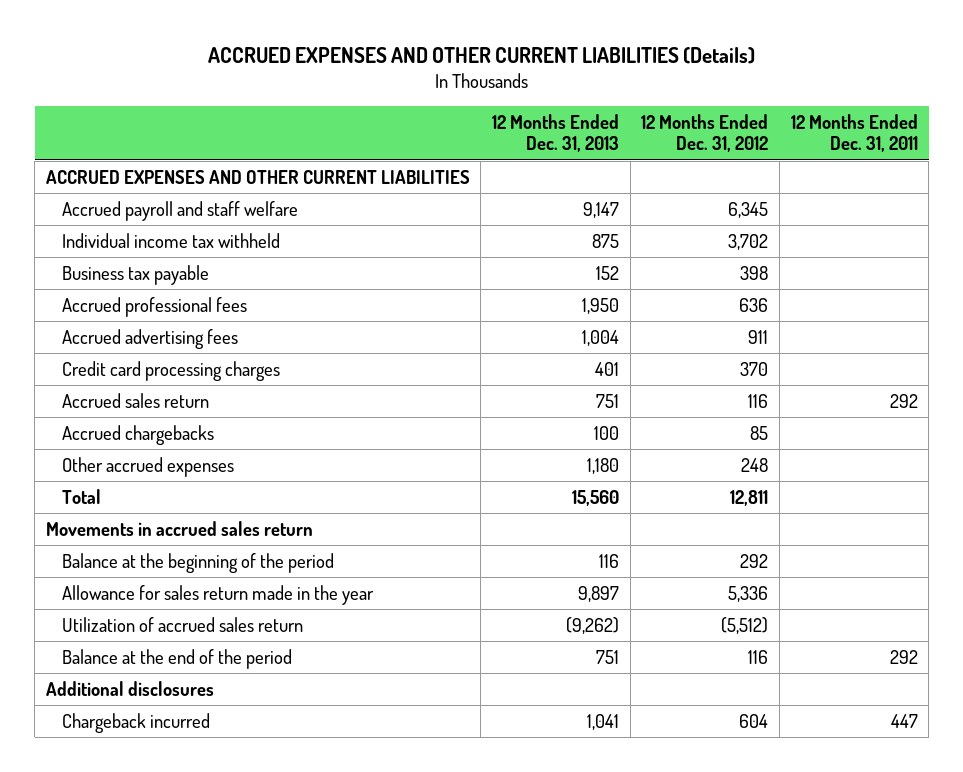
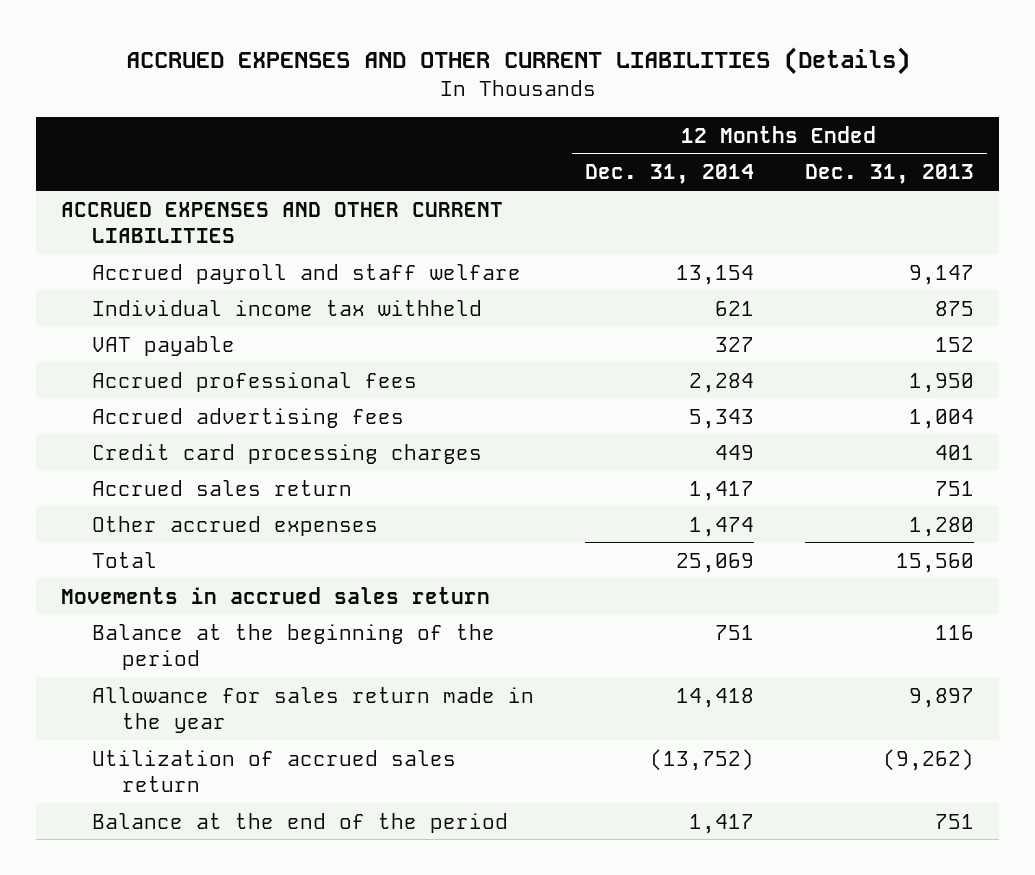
- | 12 Months Ended Dec. 31, 2013 | 12 Months Ended Dec. 31, 2012 | 12 Months Ended Dec. 31, 2011
+ | 12 Months Ended Dec. 31, 2014 | 12 Months Ended Dec. 31, 2013
- Business tax payable | 152 | 398 |
+ VAT payable | 327 | 152
- Accrued chargebacks | 100 | 85 |
- Other accrued expenses | 1,180 | 248 |
+ Other accrued expenses | 1,474 | 1,280
- Additional disclosures
- Chargeback incurred | 1,041 | 604 | 447

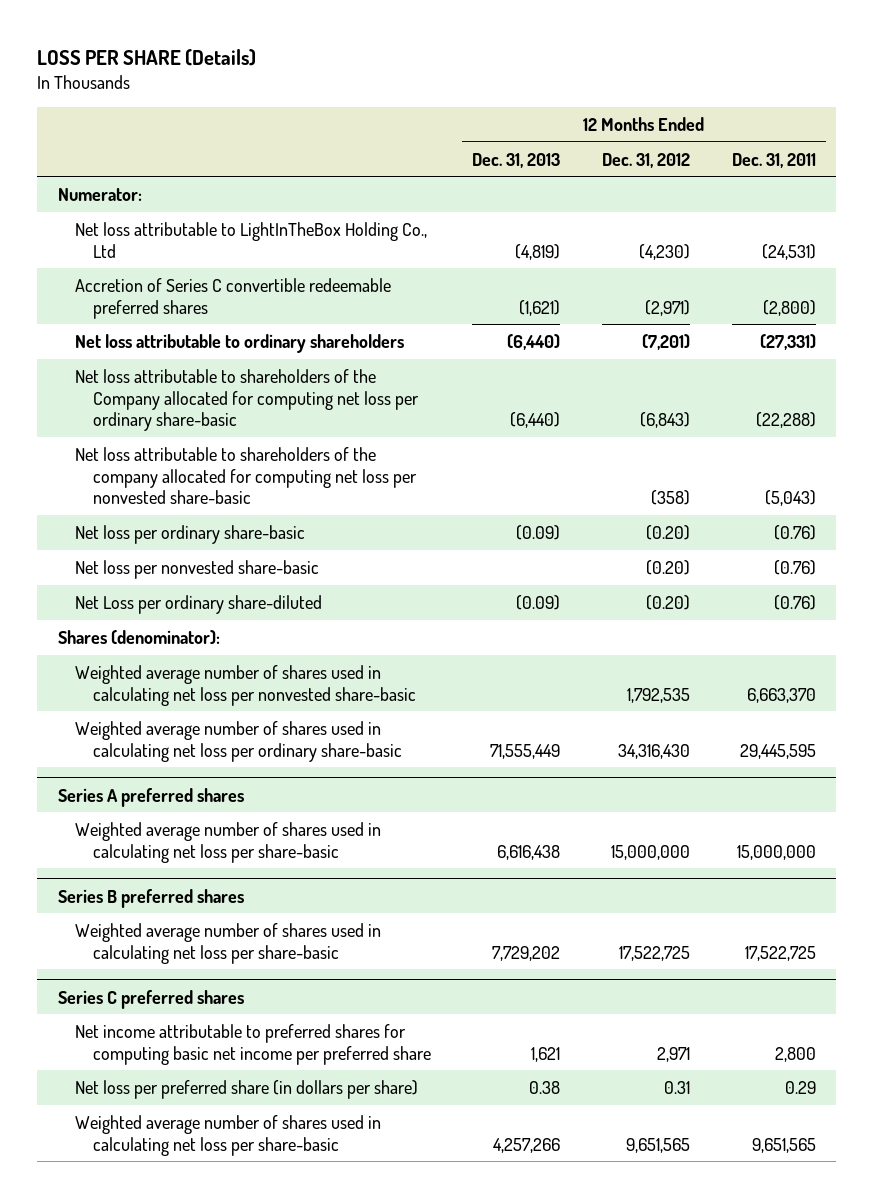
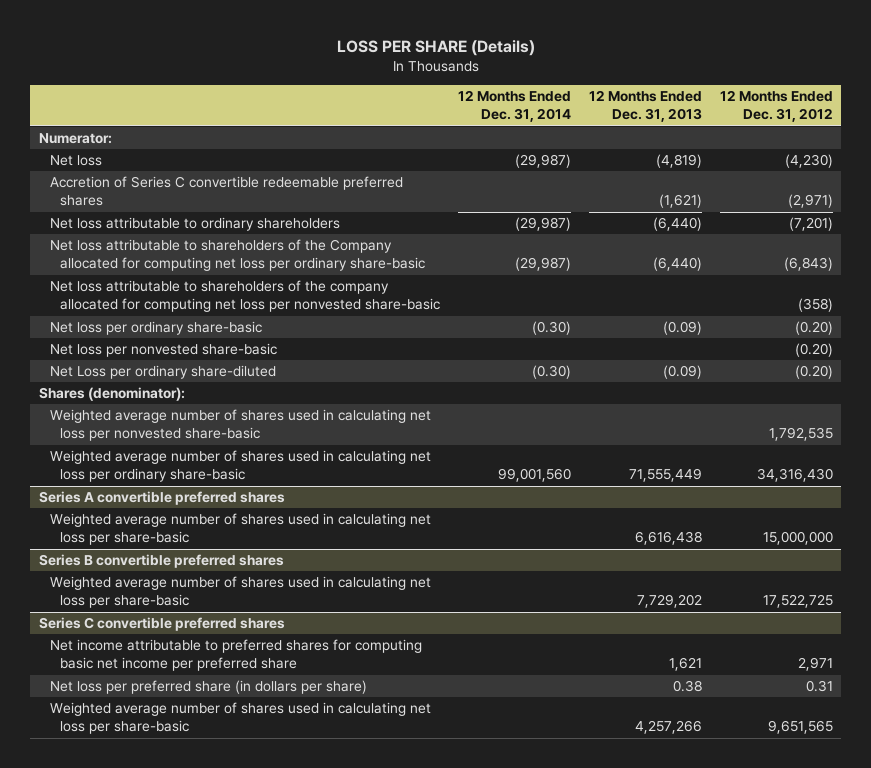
- | 12 Months Ended Dec. 31, 2013 | 12 Months Ended Dec. 31, 2012 | 12 Months Ended Dec. 31, 2011
+ | 12 Months Ended Dec. 31, 2014 | 12 Months Ended Dec. 31, 2013 | 12 Months Ended Dec. 31, 2012
- Net loss attributable to LightInTheBox Holding Co., Ltd | (4,819) | (4,230) | (24,531)
+ Net loss | (29,987) | (4,819) | (4,230)
- Series A preferred shares
+ Series A convertible preferred shares
- Series B preferred shares
+ Series B convertible preferred shares
- Series C preferred shares
+ Series C convertible preferred shares

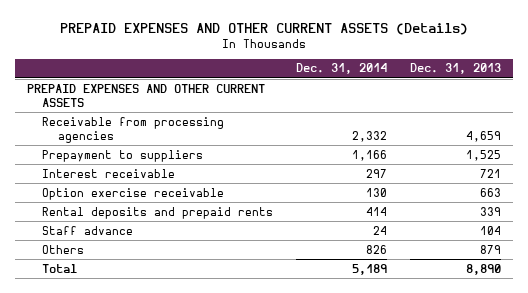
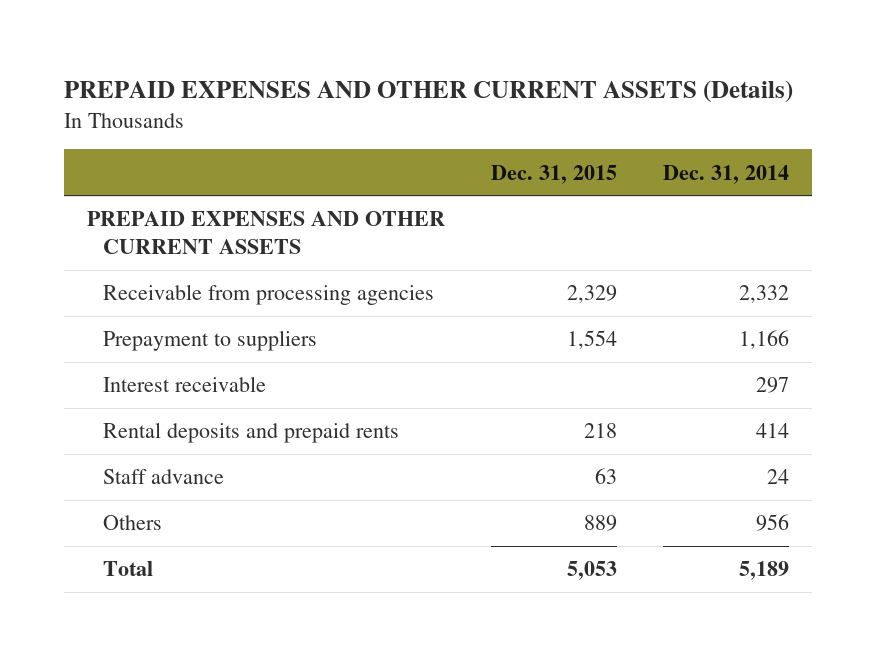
- | Dec. 31, 2014 | Dec. 31, 2013
+ | Dec. 31, 2015 | Dec. 31, 2014
- Option exercise receivable | 130 | 663
- Others | 826 | 879
+ Others | 889 | 956

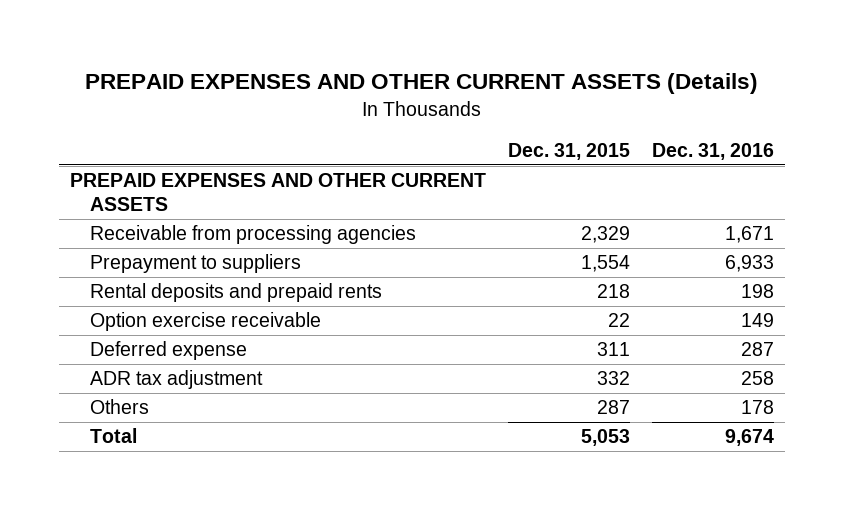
- | Dec. 31, 2015 | Dec. 31, 2014
+ | Dec. 31, 2015 | Dec. 31, 2016
- Interest receivable | | 297
- Staff advance | 63 | 24
- Others | 889 | 956
+ Option exercise receivable | 22 | 149
+ Deferred expense | 311 | 287
+ ADR tax adjustment | 332 | 258
+ Others | 287 | 178

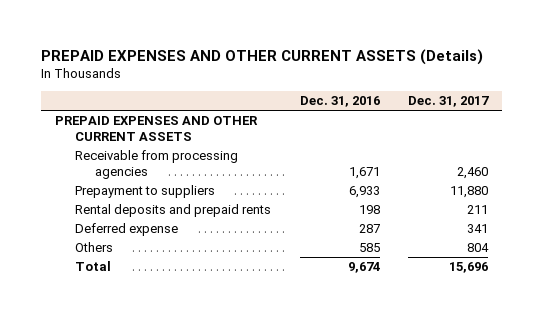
- | Dec. 31, 2015 | Dec. 31, 2016
+ | Dec. 31, 2016 | Dec. 31, 2017
- Option exercise receivable | 22 | 149
- ADR tax adjustment | 332 | 258
- Others | 287 | 178
+ Others | 585 | 804

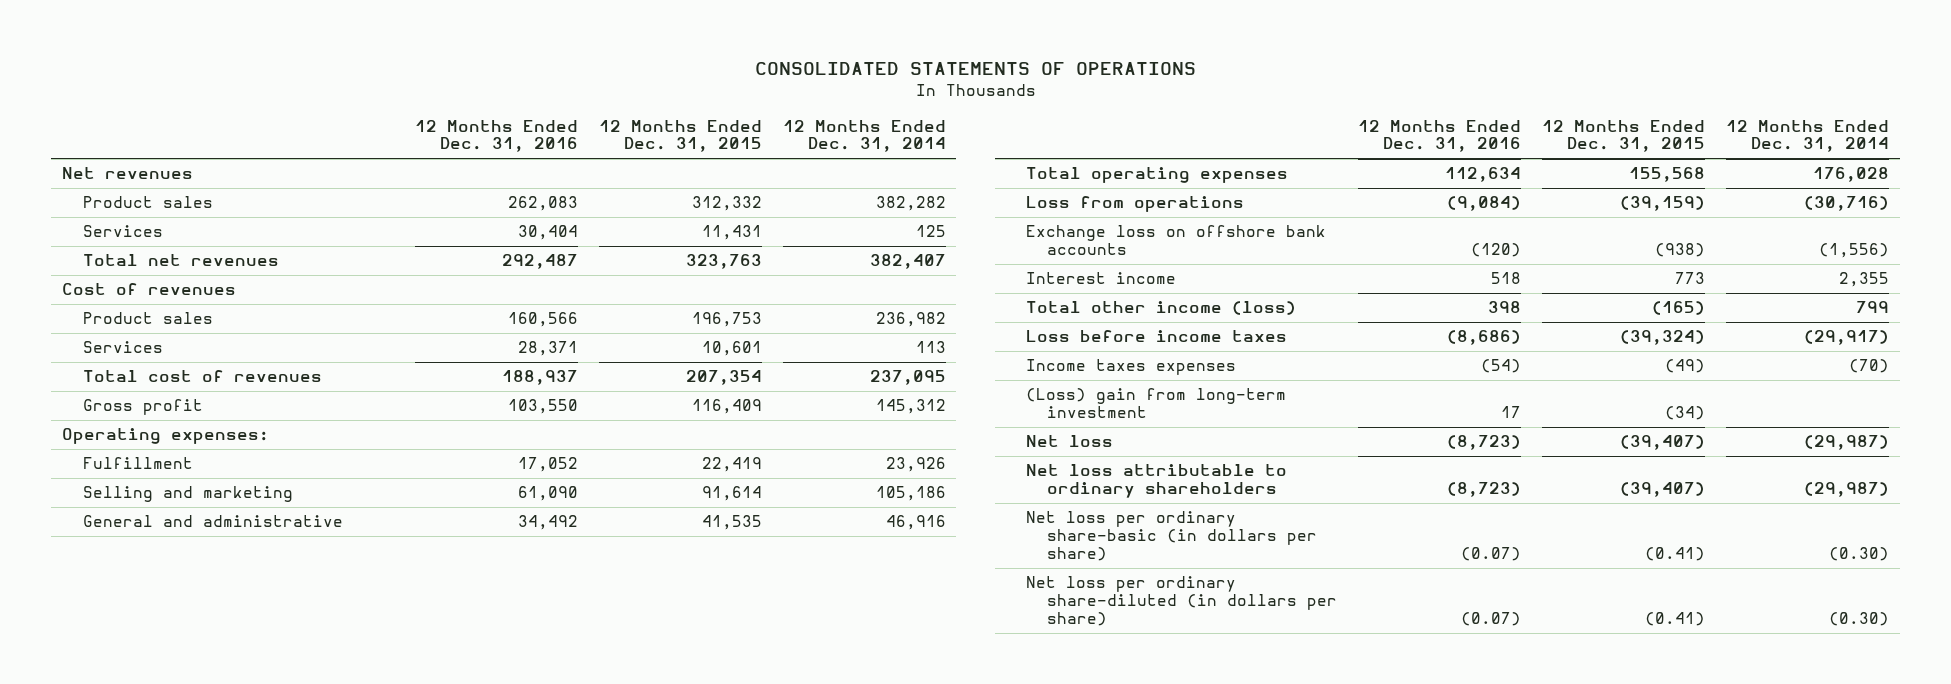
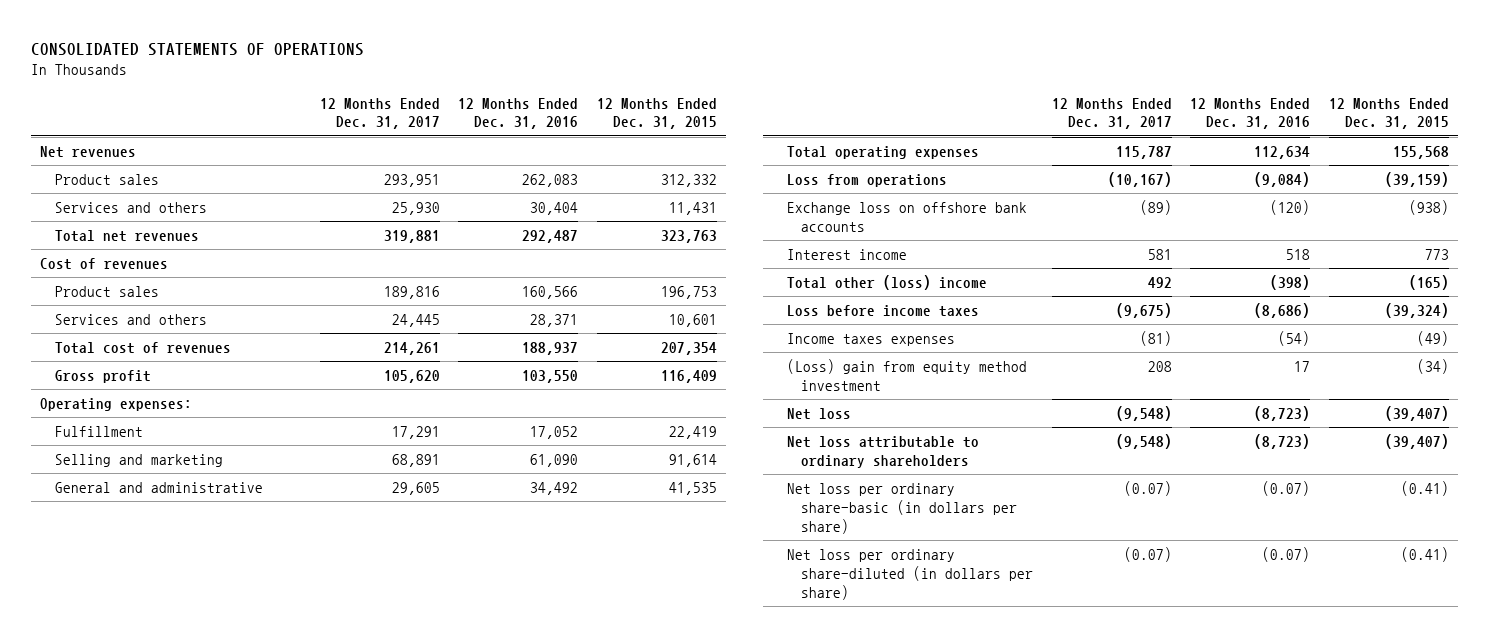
- | 12 Months Ended Dec. 31, 2016 | 12 Months Ended Dec. 31, 2015 | 12 Months Ended Dec. 31, 2014
+ | 12 Months Ended Dec. 31, 2017 | 12 Months Ended Dec. 31, 2016 | 12 Months Ended Dec. 31, 2015
- Services | 30,404 | 11,431 | 125
+ Services and others | 25,930 | 30,404 | 11,431
- Services | 28,371 | 10,601 | 113
+ Services and others | 24,445 | 28,371 | 10,601
- Total other income (loss) | 398 | (165) | 799
+ Total other (loss) income | 492 | (398) | (165)
- (Loss) gain from long-term investment | 17 | (34) |
+ (Loss) gain from equity method investment | 208 | 17 | (34)

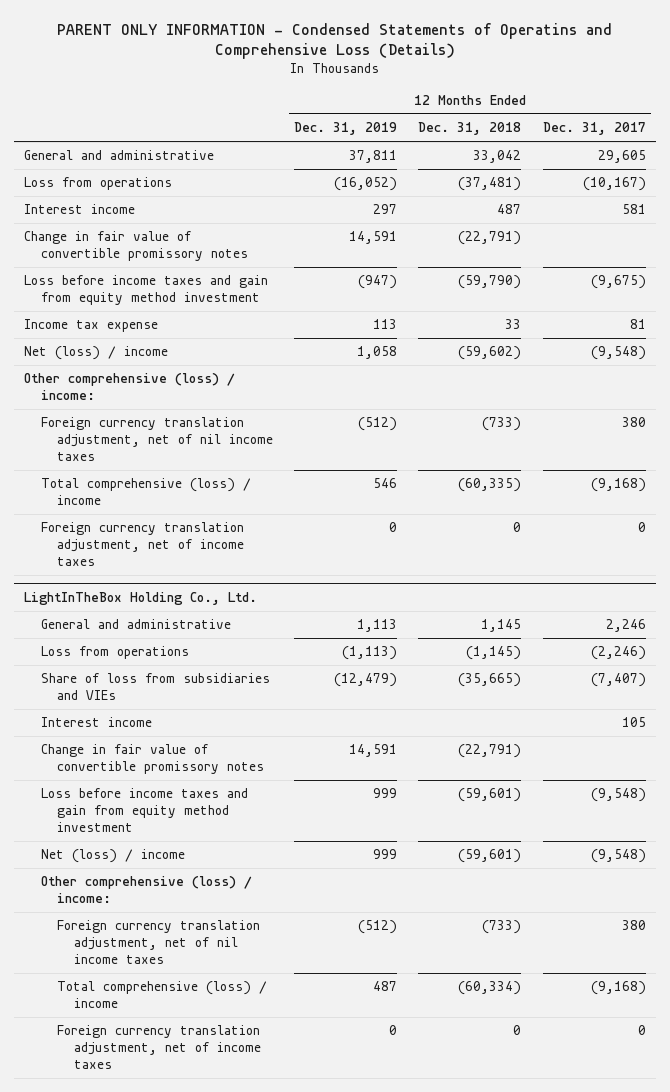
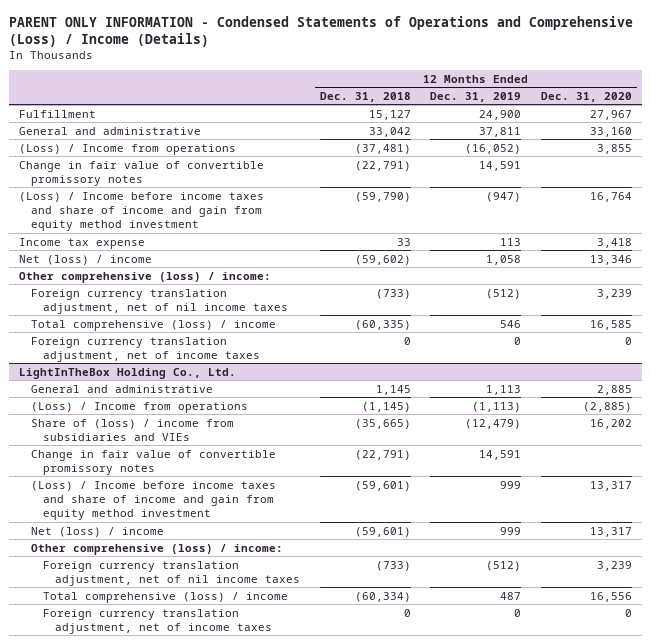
- PARENT ONLY INFORMATION - Condensed Statements of Operatins and Comprehensive Loss (Details)
+ PARENT ONLY INFORMATION - Condensed Statements of Operations and Comprehensive (Loss) / Income (Details)
- | 12 Months Ended Dec. 31, 2019 | 12 Months Ended Dec. 31, 2018 | 12 Months Ended Dec. 31, 2017
+ | 12 Months Ended Dec. 31, 2018 | 12 Months Ended Dec. 31, 2019 | 12 Months Ended Dec. 31, 2020
+ Fulfillment | 15,127 | 24,900 | 27,967
- Loss from operations | (16,052) | (37,481) | (10,167)
- Interest income | 297 | 487 | 581
+ (Loss) / Income from operations | (37,481) | (16,052) | 3,855
- Loss before income taxes and gain from equity method investment | (947) | (59,790) | (9,675)
+ (Loss) / Income before income taxes and share of income and gain from equity method investment | (59,790) | (947) | 16,764
@ LightInTheBox Holding Co., Ltd.
- Loss from operations | (1,113) | (1,145) | (2,246)
- Share of loss from subsidiaries and VIEs | (12,479) | (35,665) | (7,407)
- Interest income | | | 105
+ (Loss) / Income from operations | (1,145) | (1,113) | (2,885)
+ Share of (loss) / income from subsidiaries and VIEs | (35,665) | (12,479) | 16,202
- Loss before income taxes and gain from equity method investment | 999 | (59,601) | (9,548)
+ (Loss) / Income before income taxes and share of income and gain from equity method investment | (59,601) | 999 | 13,317

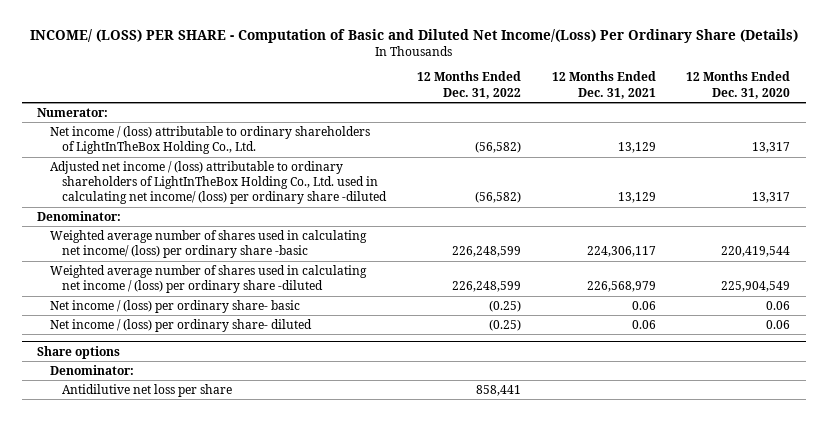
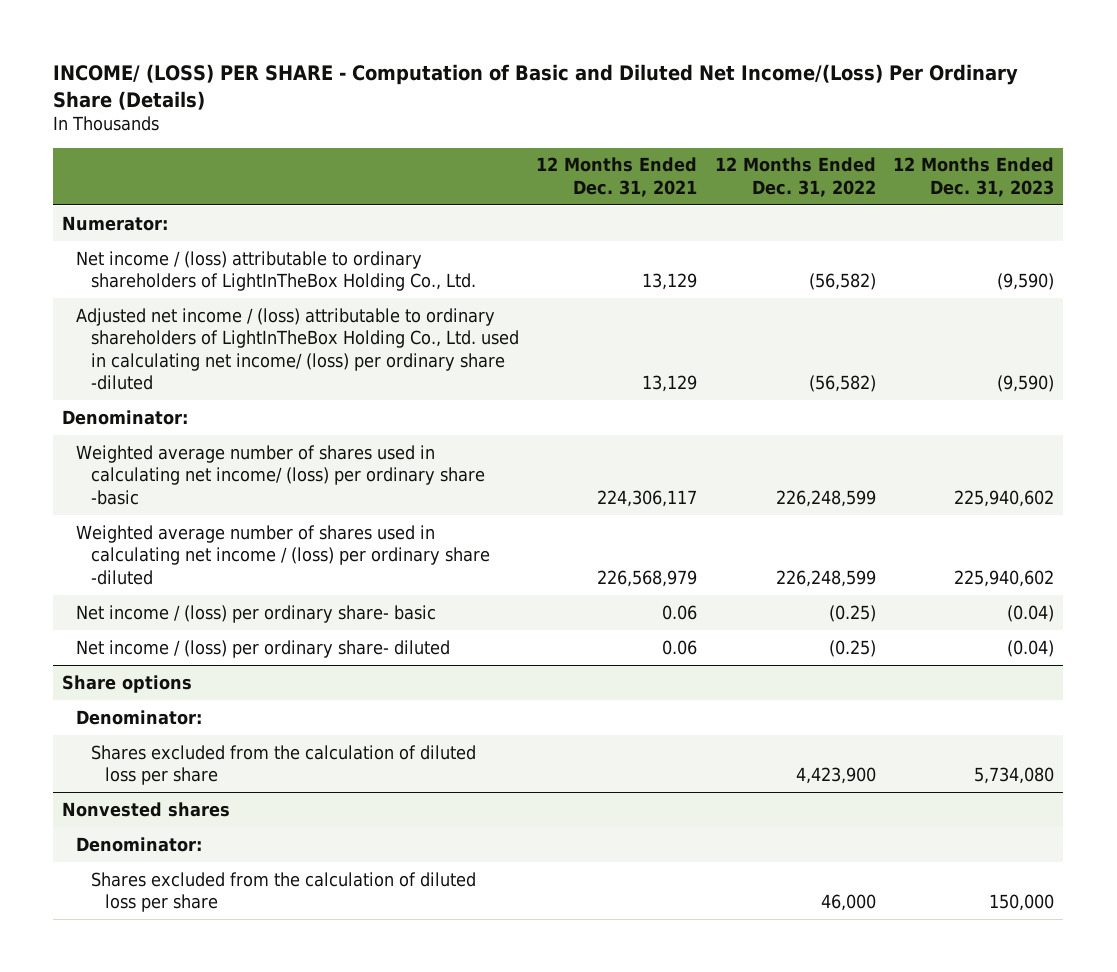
- | 12 Months Ended Dec. 31, 2022 | 12 Months Ended Dec. 31, 2021 | 12 Months Ended Dec. 31, 2020
+ | 12 Months Ended Dec. 31, 2021 | 12 Months Ended Dec. 31, 2022 | 12 Months Ended Dec. 31, 2023
@ Share options
- Antidilutive net loss per share | 858,441 | |
+ Shares excluded from the calculation of diluted loss per share | | 4,423,900 | 5,734,080
+ Nonvested shares
+ Denominator:
+ Shares excluded from the calculation of diluted loss per share | | 46,000 | 150,000

